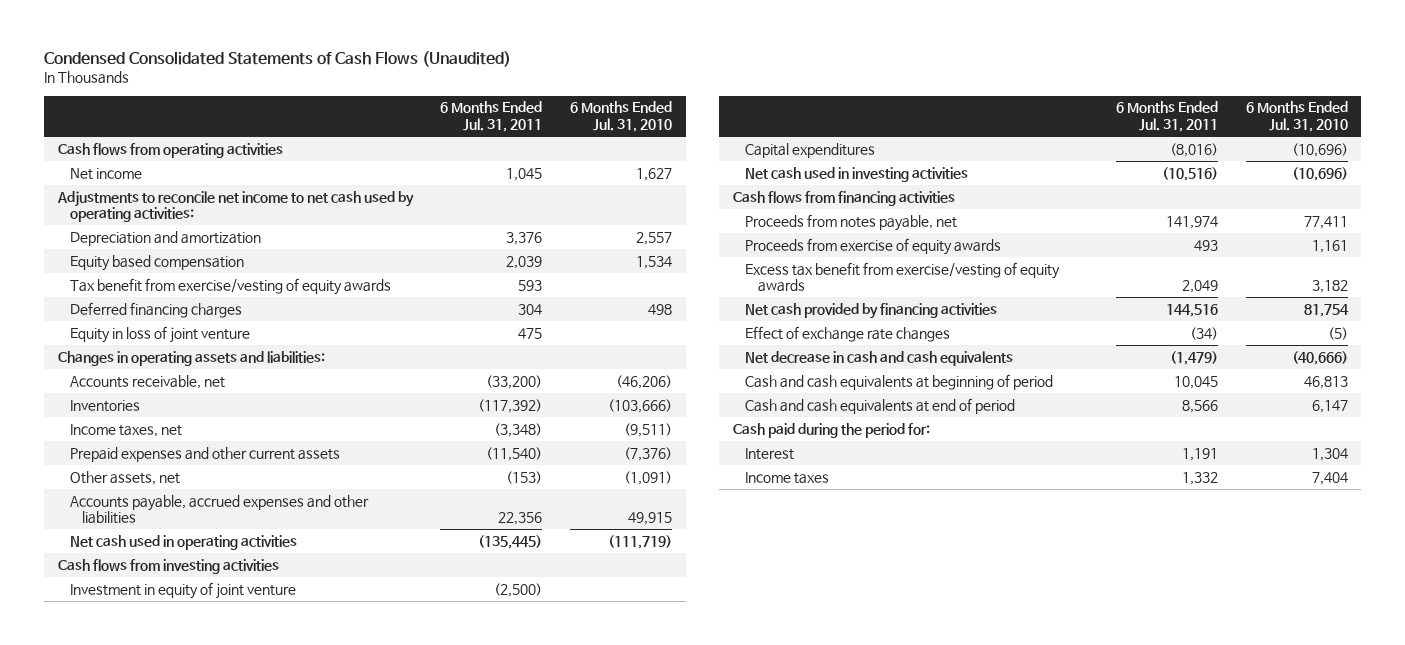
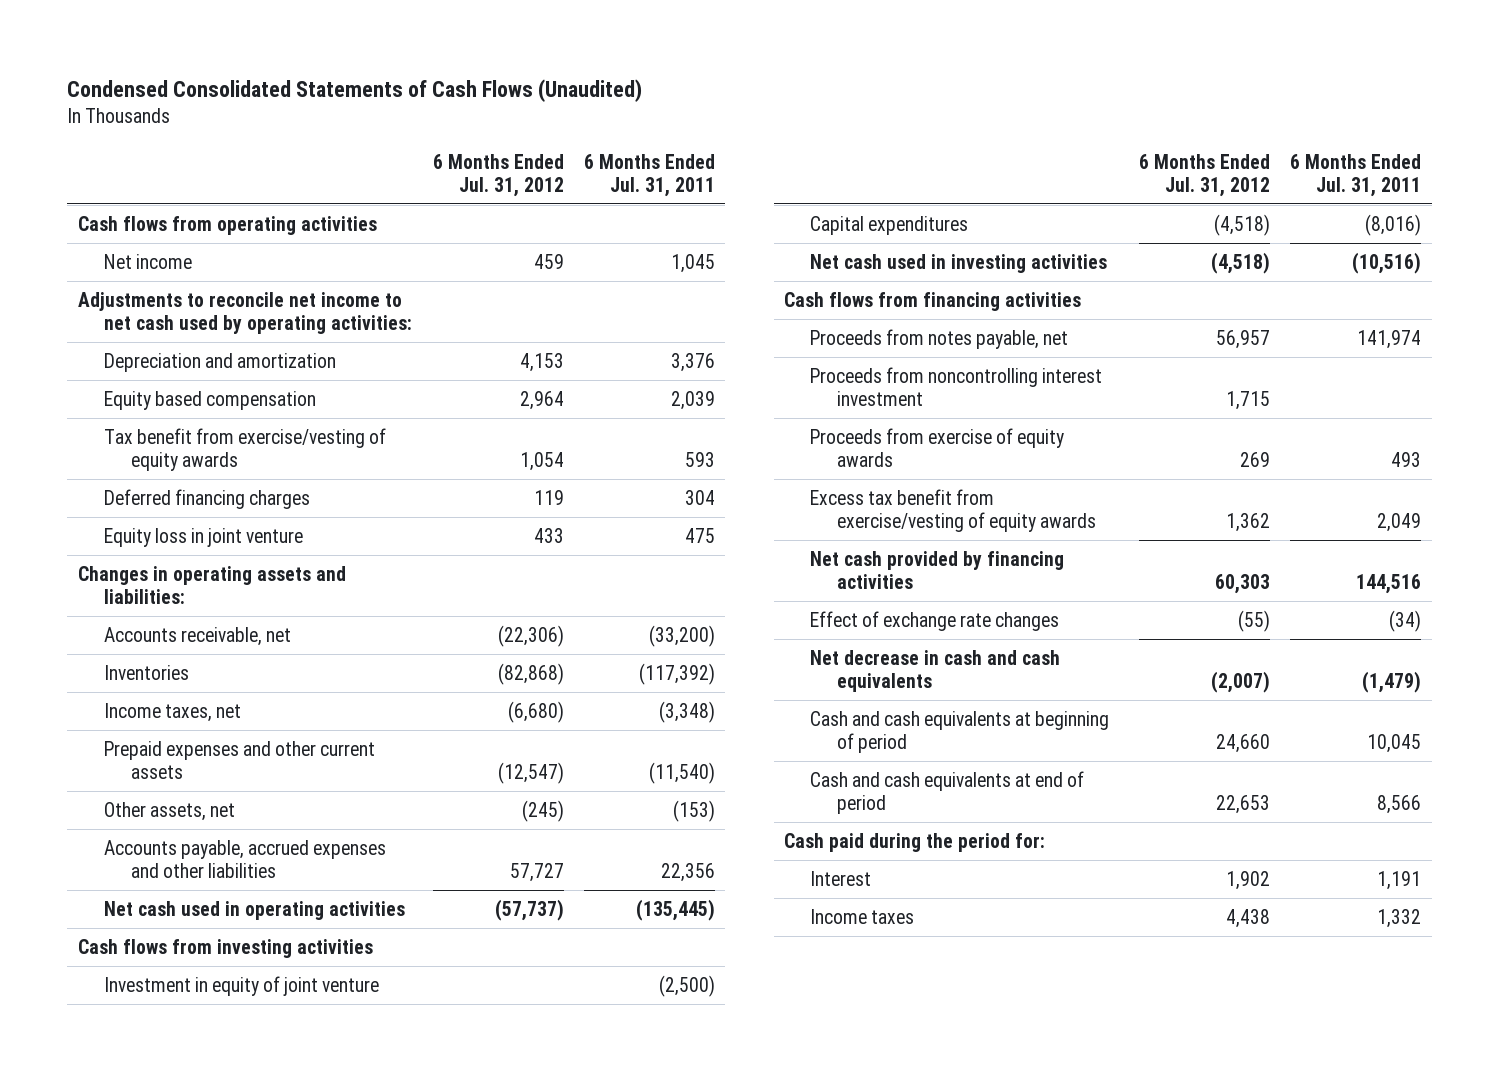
- | 6 Months Ended Jul. 31, 2011 | 6 Months Ended Jul. 31, 2010
+ | 6 Months Ended Jul. 31, 2012 | 6 Months Ended Jul. 31, 2011
- Equity in loss of joint venture | 475 |
+ Equity loss in joint venture | 433 | 475
+ Proceeds from noncontrolling interest investment | 1,715 |

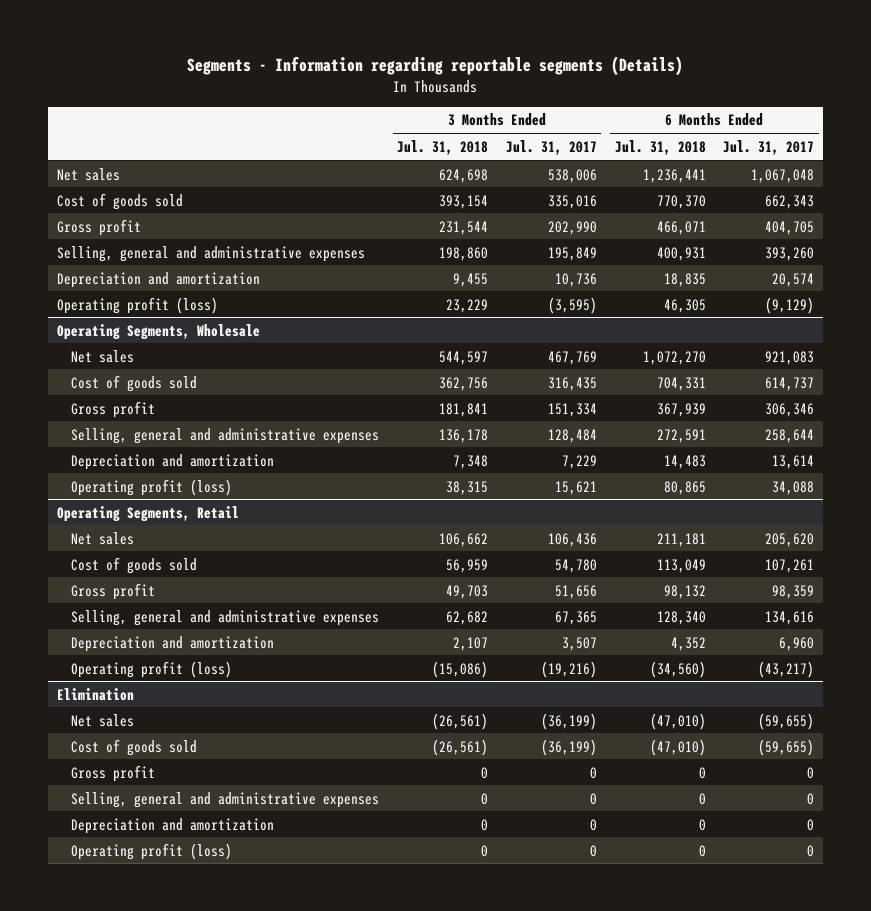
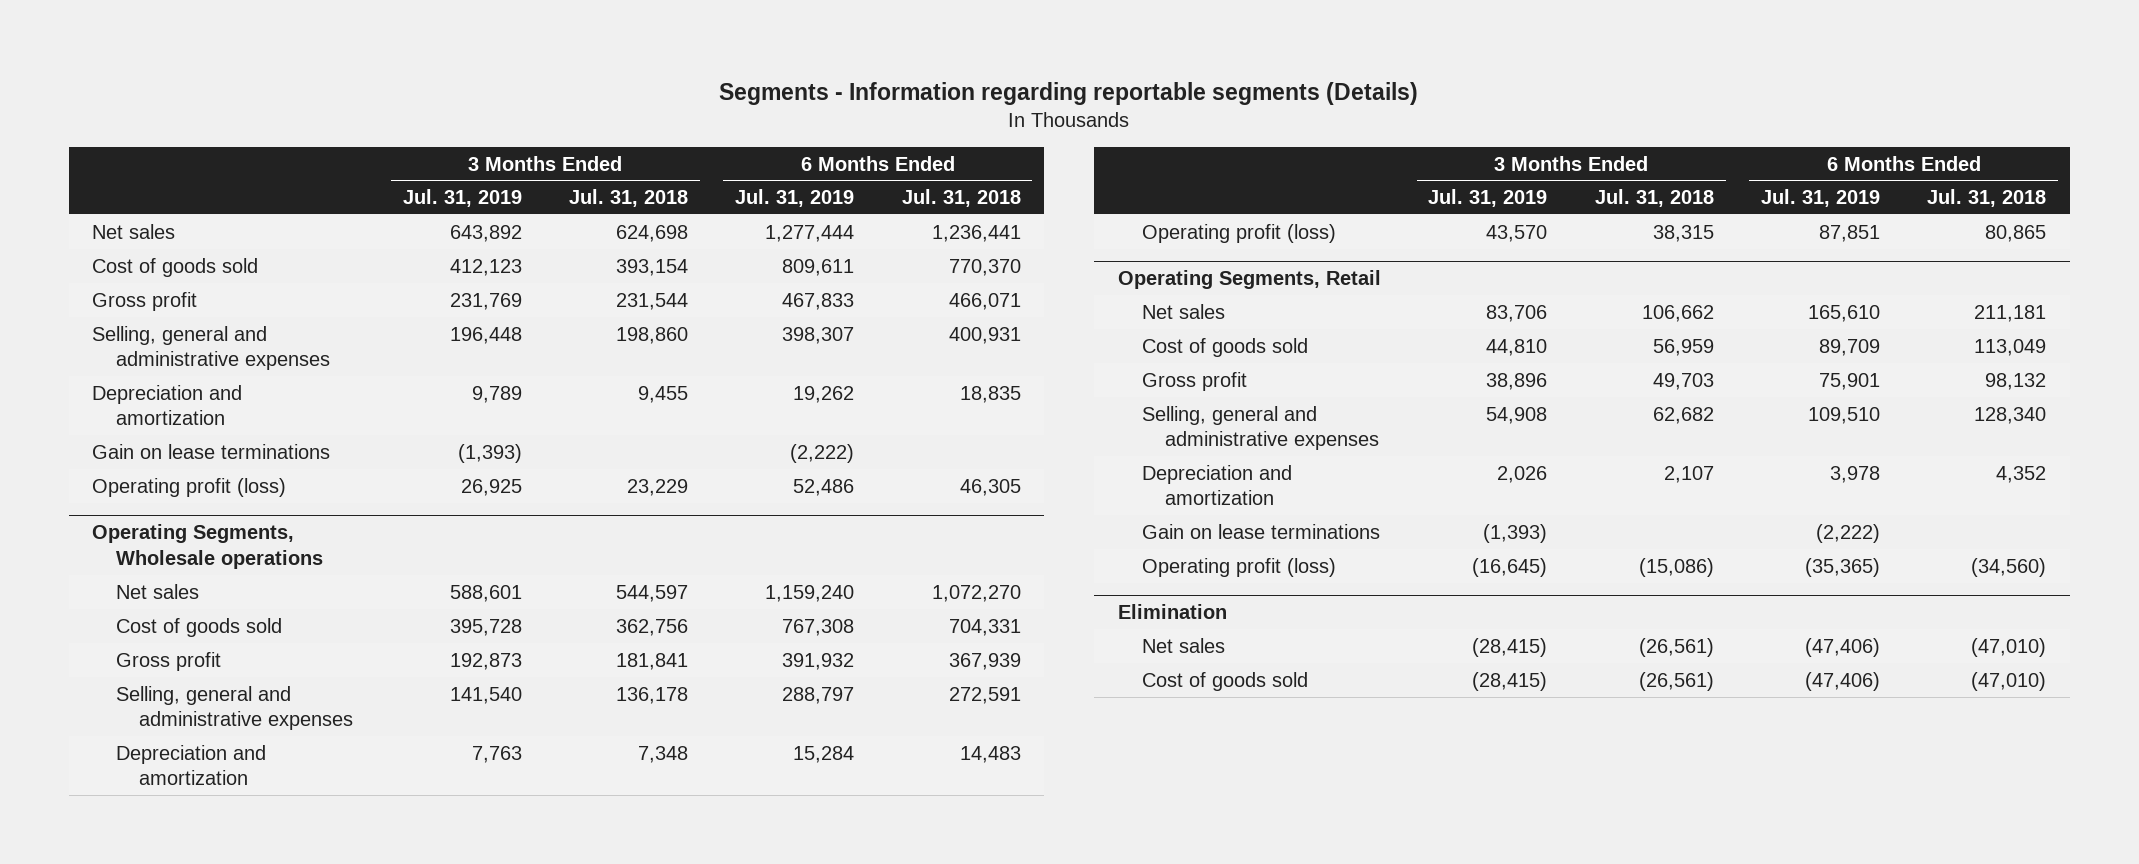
- | 3 Months Ended Jul. 31, 2018 | 3 Months Ended Jul. 31, 2017 | 6 Months Ended Jul. 31, 2018 | 6 Months Ended Jul. 31, 2017
+ | 3 Months Ended Jul. 31, 2019 | 3 Months Ended Jul. 31, 2018 | 6 Months Ended Jul. 31, 2019 | 6 Months Ended Jul. 31, 2018
+ Gain on lease terminations | (1,393) | | (2,222) |
- Operating Segments, Wholesale
+ Operating Segments, Wholesale operations
@ Operating Segments, Retail
+ Gain on lease terminations | (1,393) | | (2,222) |
@ Elimination
- Gross profit | 0 | 0 | 0 | 0
- Selling, general and administrative expenses | 0 | 0 | 0 | 0
- Depreciation and amortization | 0 | 0 | 0 | 0
- Operating profit (loss) | 0 | 0 | 0 | 0

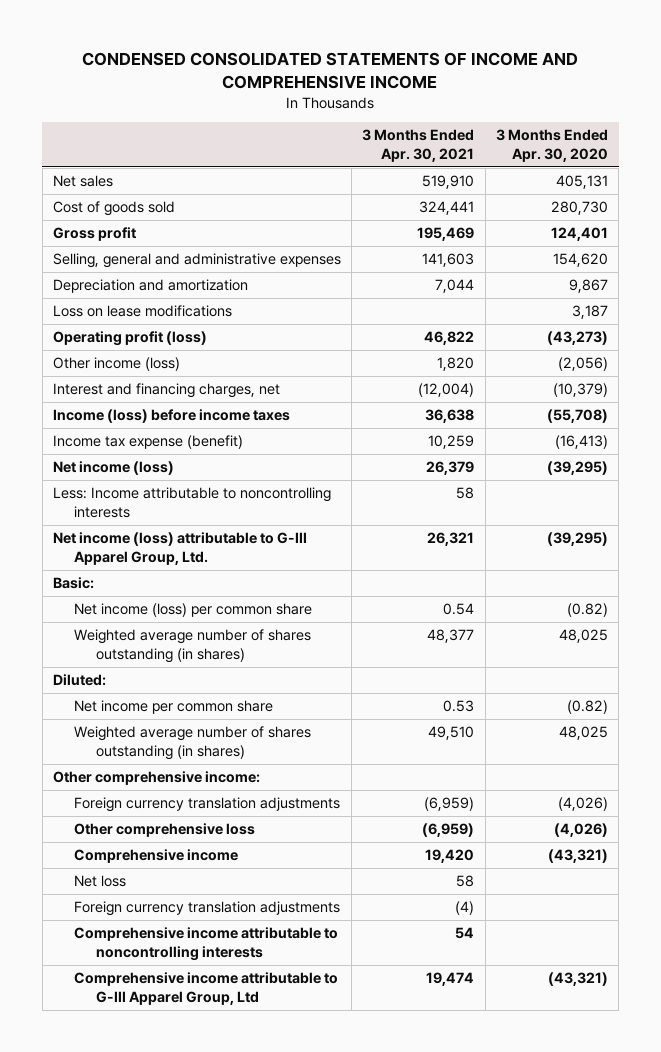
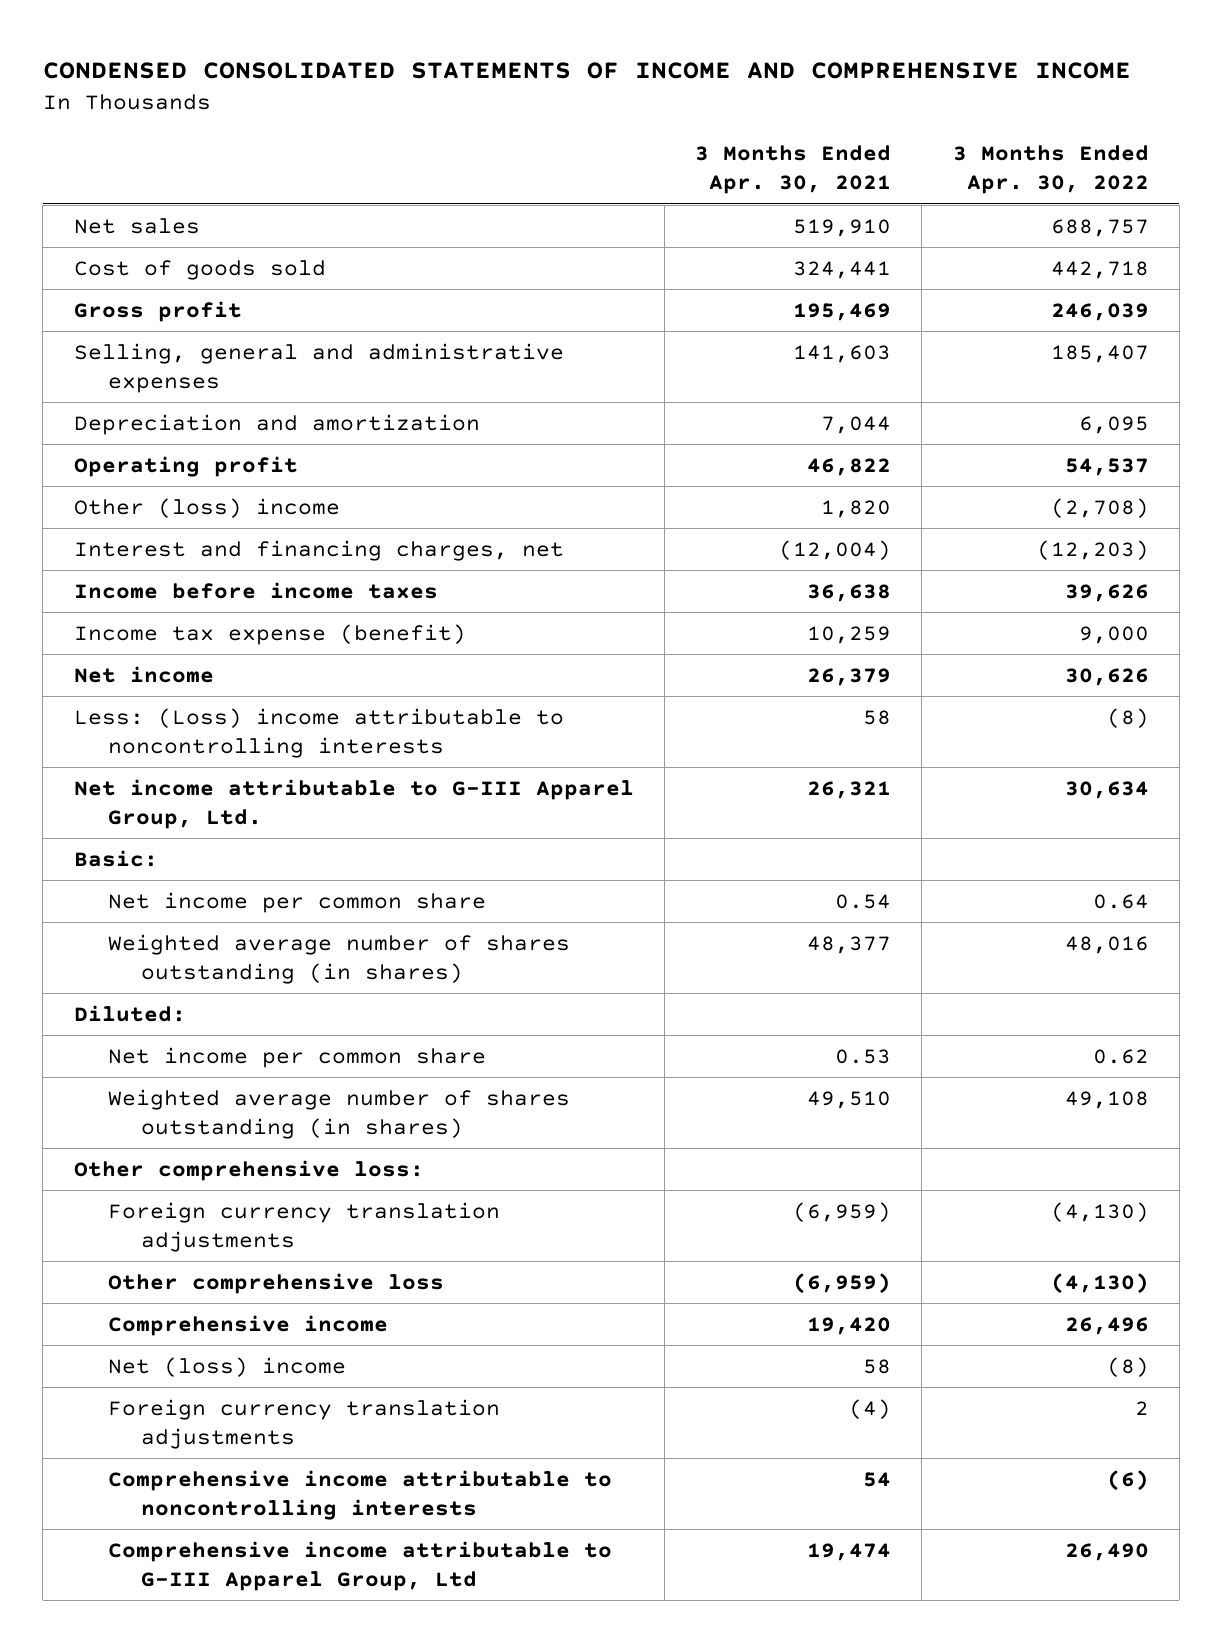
- | 3 Months Ended Apr. 30, 2021 | 3 Months Ended Apr. 30, 2020
+ | 3 Months Ended Apr. 30, 2021 | 3 Months Ended Apr. 30, 2022
- Loss on lease modifications | | 3,187
- Operating profit (loss) | 46,822 | (43,273)
- Other income (loss) | 1,820 | (2,056)
+ Operating profit | 46,822 | 54,537
+ Other (loss) income | 1,820 | (2,708)
- Income (loss) before income taxes | 36,638 | (55,708)
+ Income before income taxes | 36,638 | 39,626
- Net income (loss) | 26,379 | (39,295)
- Less: Income attributable to noncontrolling interests | 58 |
- Net income (loss) attributable to G-III Apparel Group, Ltd. | 26,321 | (39,295)
+ Net income | 26,379 | 30,626
+ Less: (Loss) income attributable to noncontrolling interests | 58 | (8)
+ Net income attributable to G-III Apparel Group, Ltd. | 26,321 | 30,634
- Net income (loss) per common share | 0.54 | (0.82)
+ Net income per common share | 0.54 | 0.64
- Other comprehensive income:
+ Other comprehensive loss:
- Net loss | 58 |
+ Net (loss) income | 58 | (8)

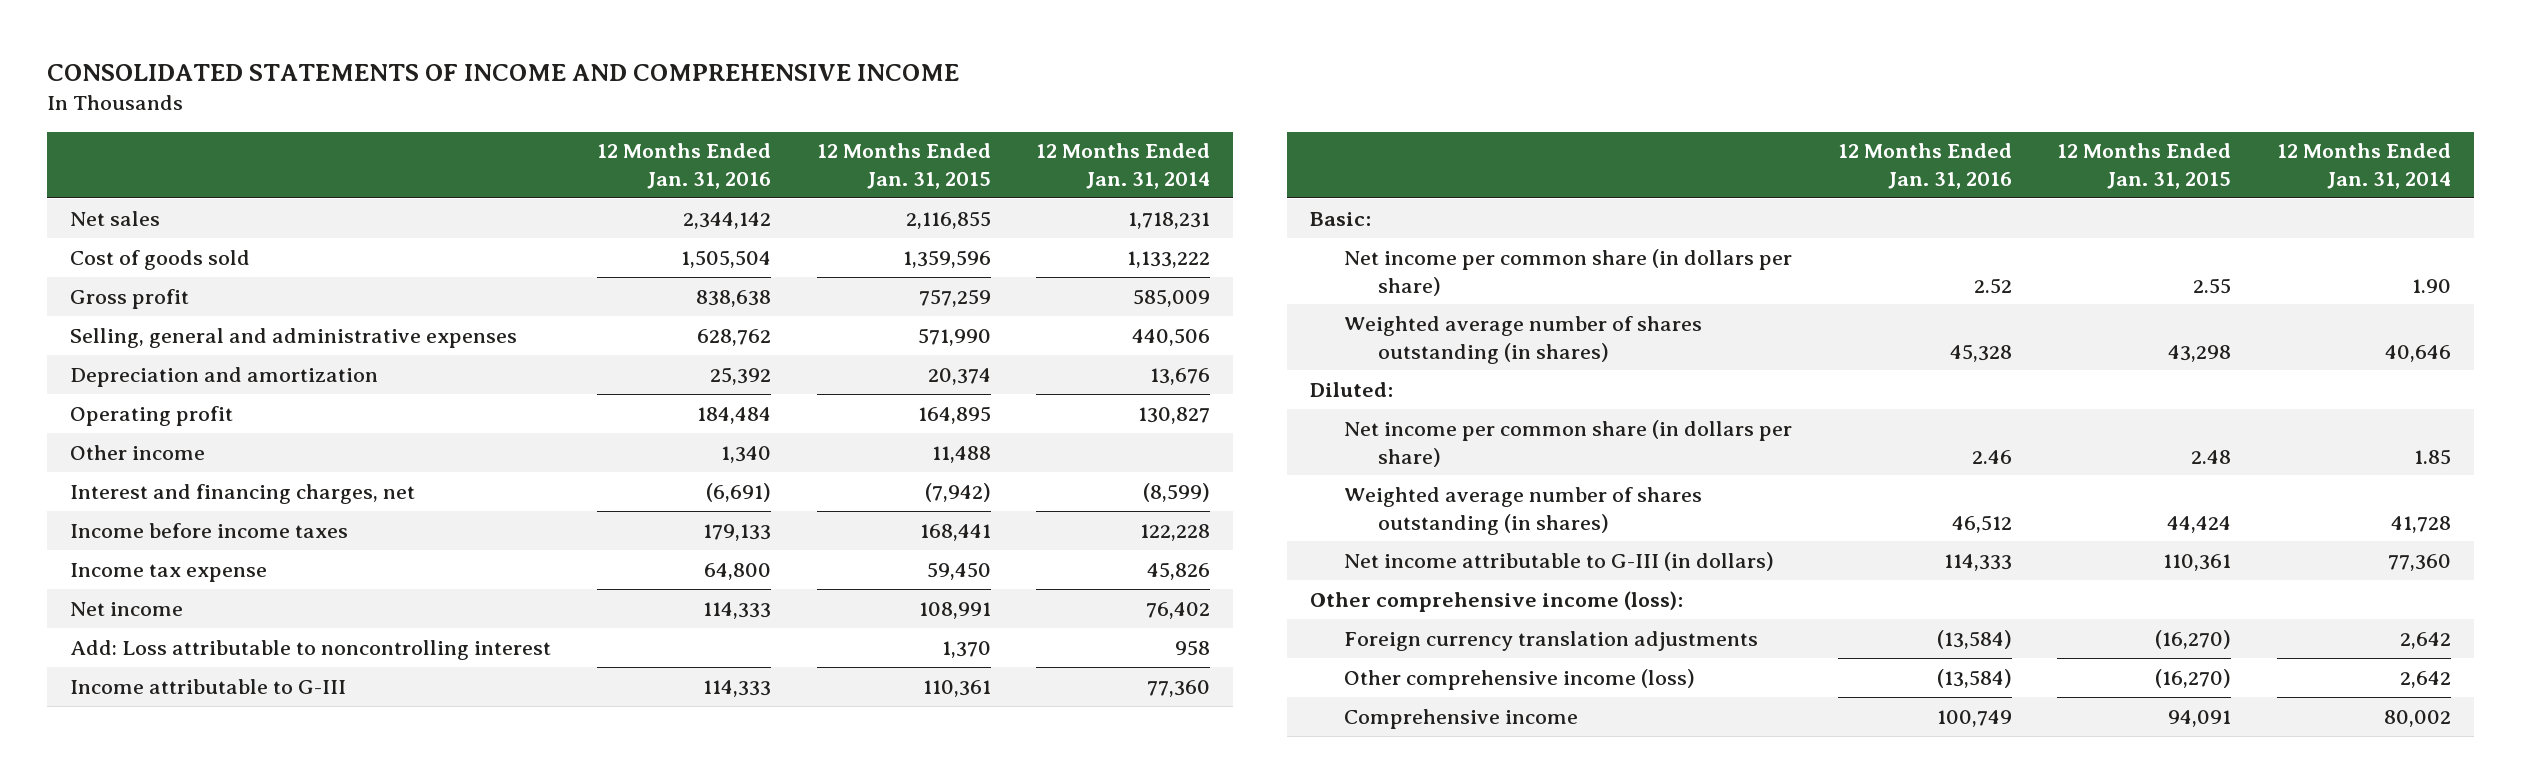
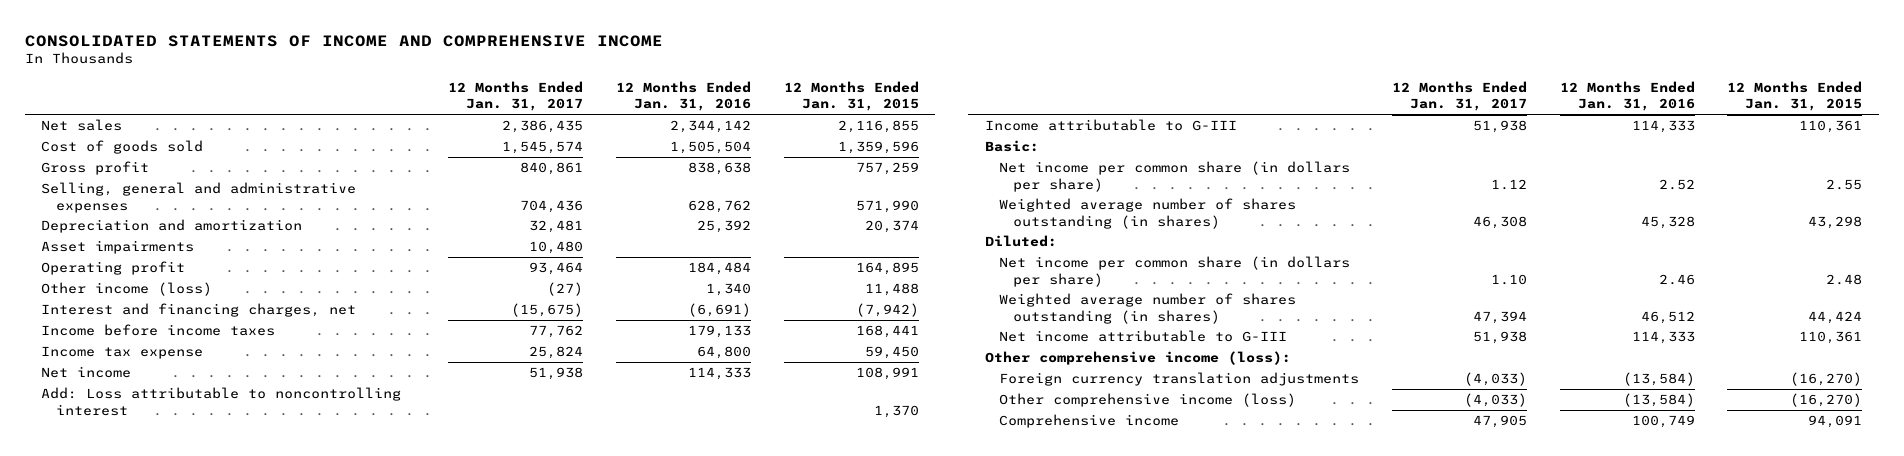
- | 12 Months Ended Jan. 31, 2016 | 12 Months Ended Jan. 31, 2015 | 12 Months Ended Jan. 31, 2014
+ | 12 Months Ended Jan. 31, 2017 | 12 Months Ended Jan. 31, 2016 | 12 Months Ended Jan. 31, 2015
+ Asset impairments | 10,480 | |
- Other income | 1,340 | 11,488 |
+ Other income (loss) | (27) | 1,340 | 11,488
- Net income attributable to G-III (in dollars) | 114,333 | 110,361 | 77,360
+ Net income attributable to G-III | 51,938 | 114,333 | 110,361

